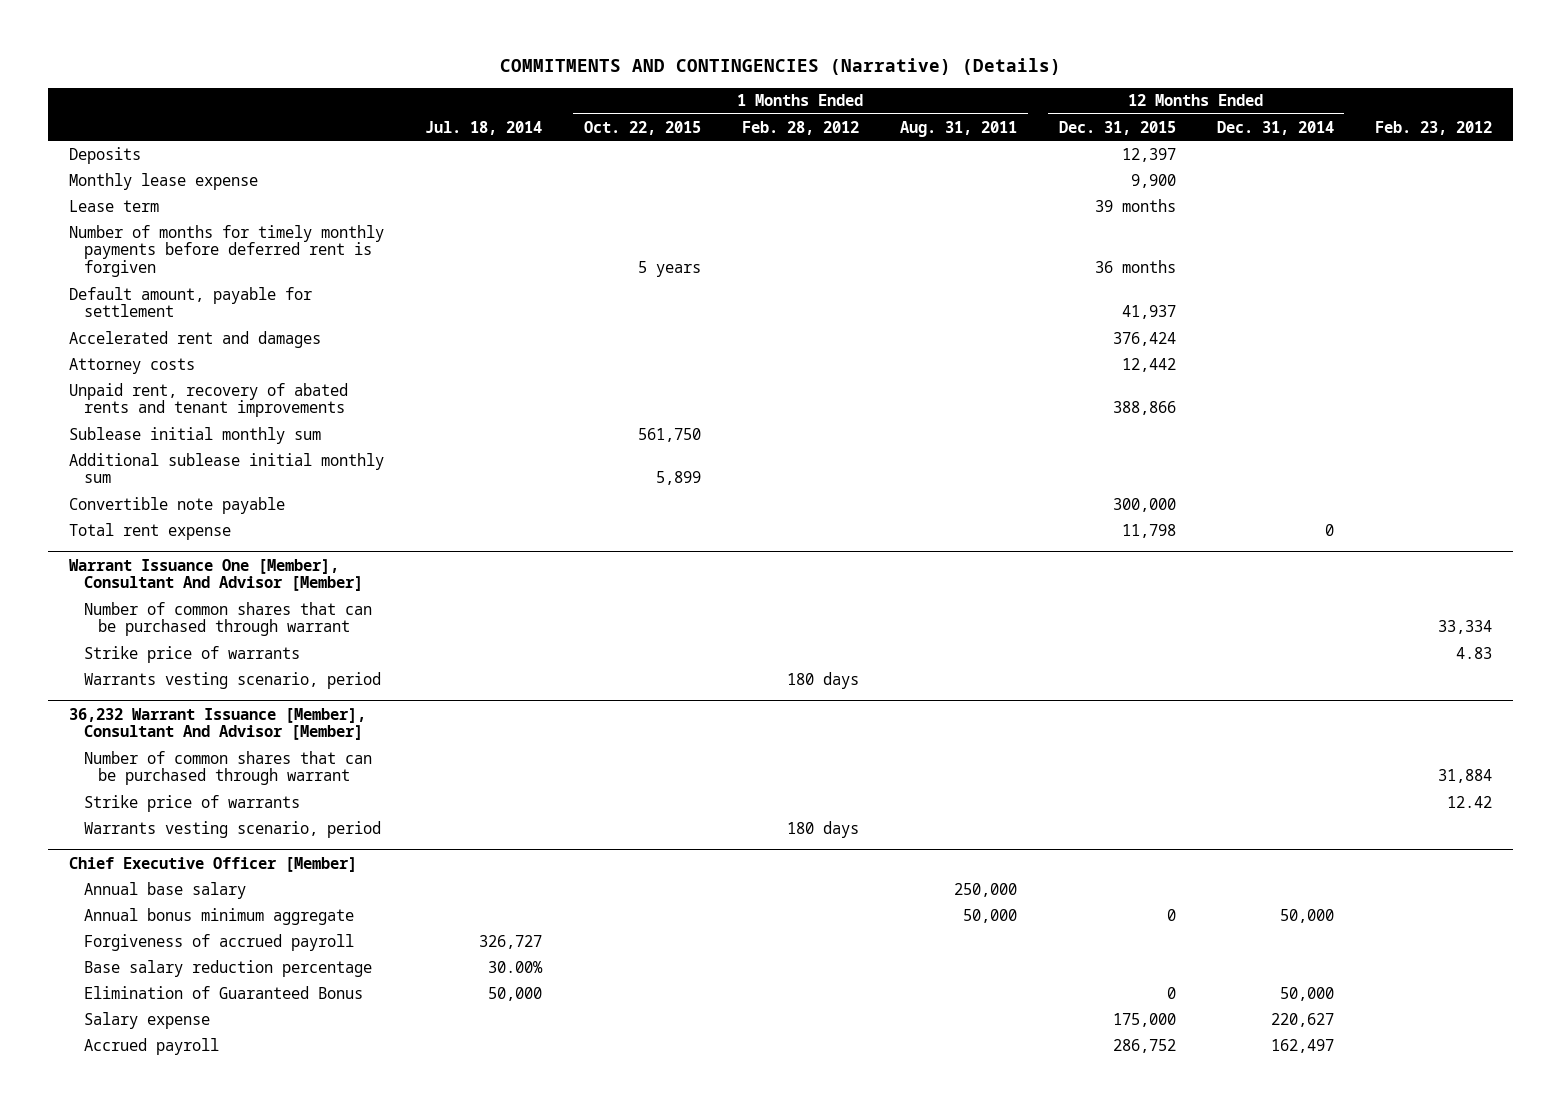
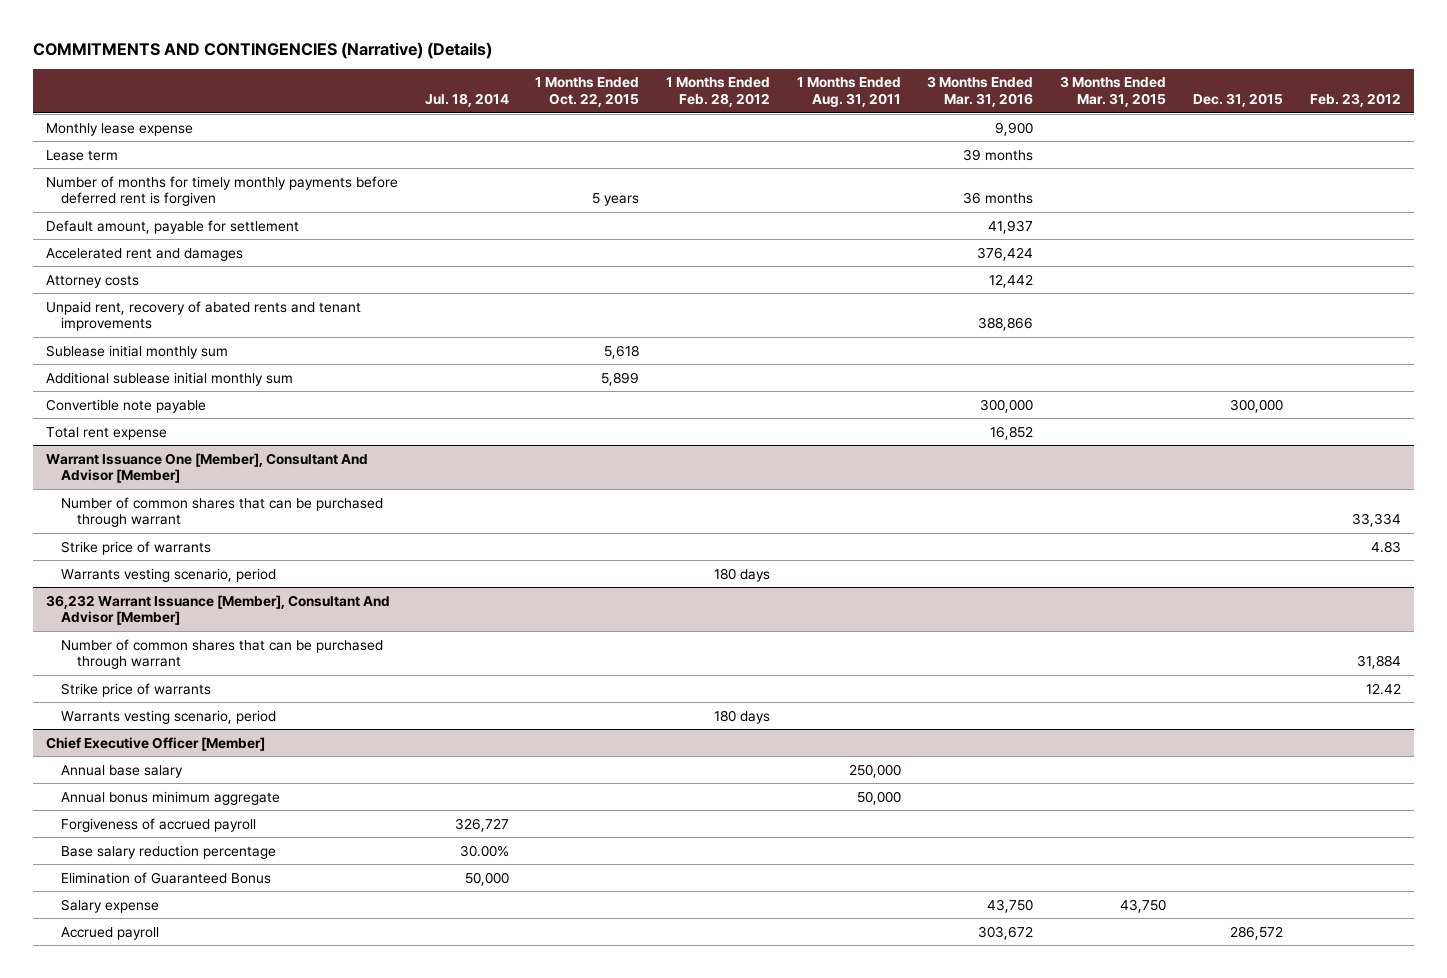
- | Jul. 18, 2014 | 1 Months Ended Oct. 22, 2015 | 1 Months Ended Feb. 28, 2012 | 1 Months Ended Aug. 31, 2011 | 12 Months Ended Dec. 31, 2015 | 12 Months Ended Dec. 31, 2014 | Feb. 23, 2012
+ | Jul. 18, 2014 | 1 Months Ended Oct. 22, 2015 | 1 Months Ended Feb. 28, 2012 | 1 Months Ended Aug. 31, 2011 | 3 Months Ended Mar. 31, 2016 | 3 Months Ended Mar. 31, 2015 | Dec. 31, 2015 | Feb. 23, 2012
- Deposits | | | | | 12,397 | |
- Sublease initial monthly sum | | 561,750 | | | | |
+ Sublease initial monthly sum | | 5,618 | | | | | |

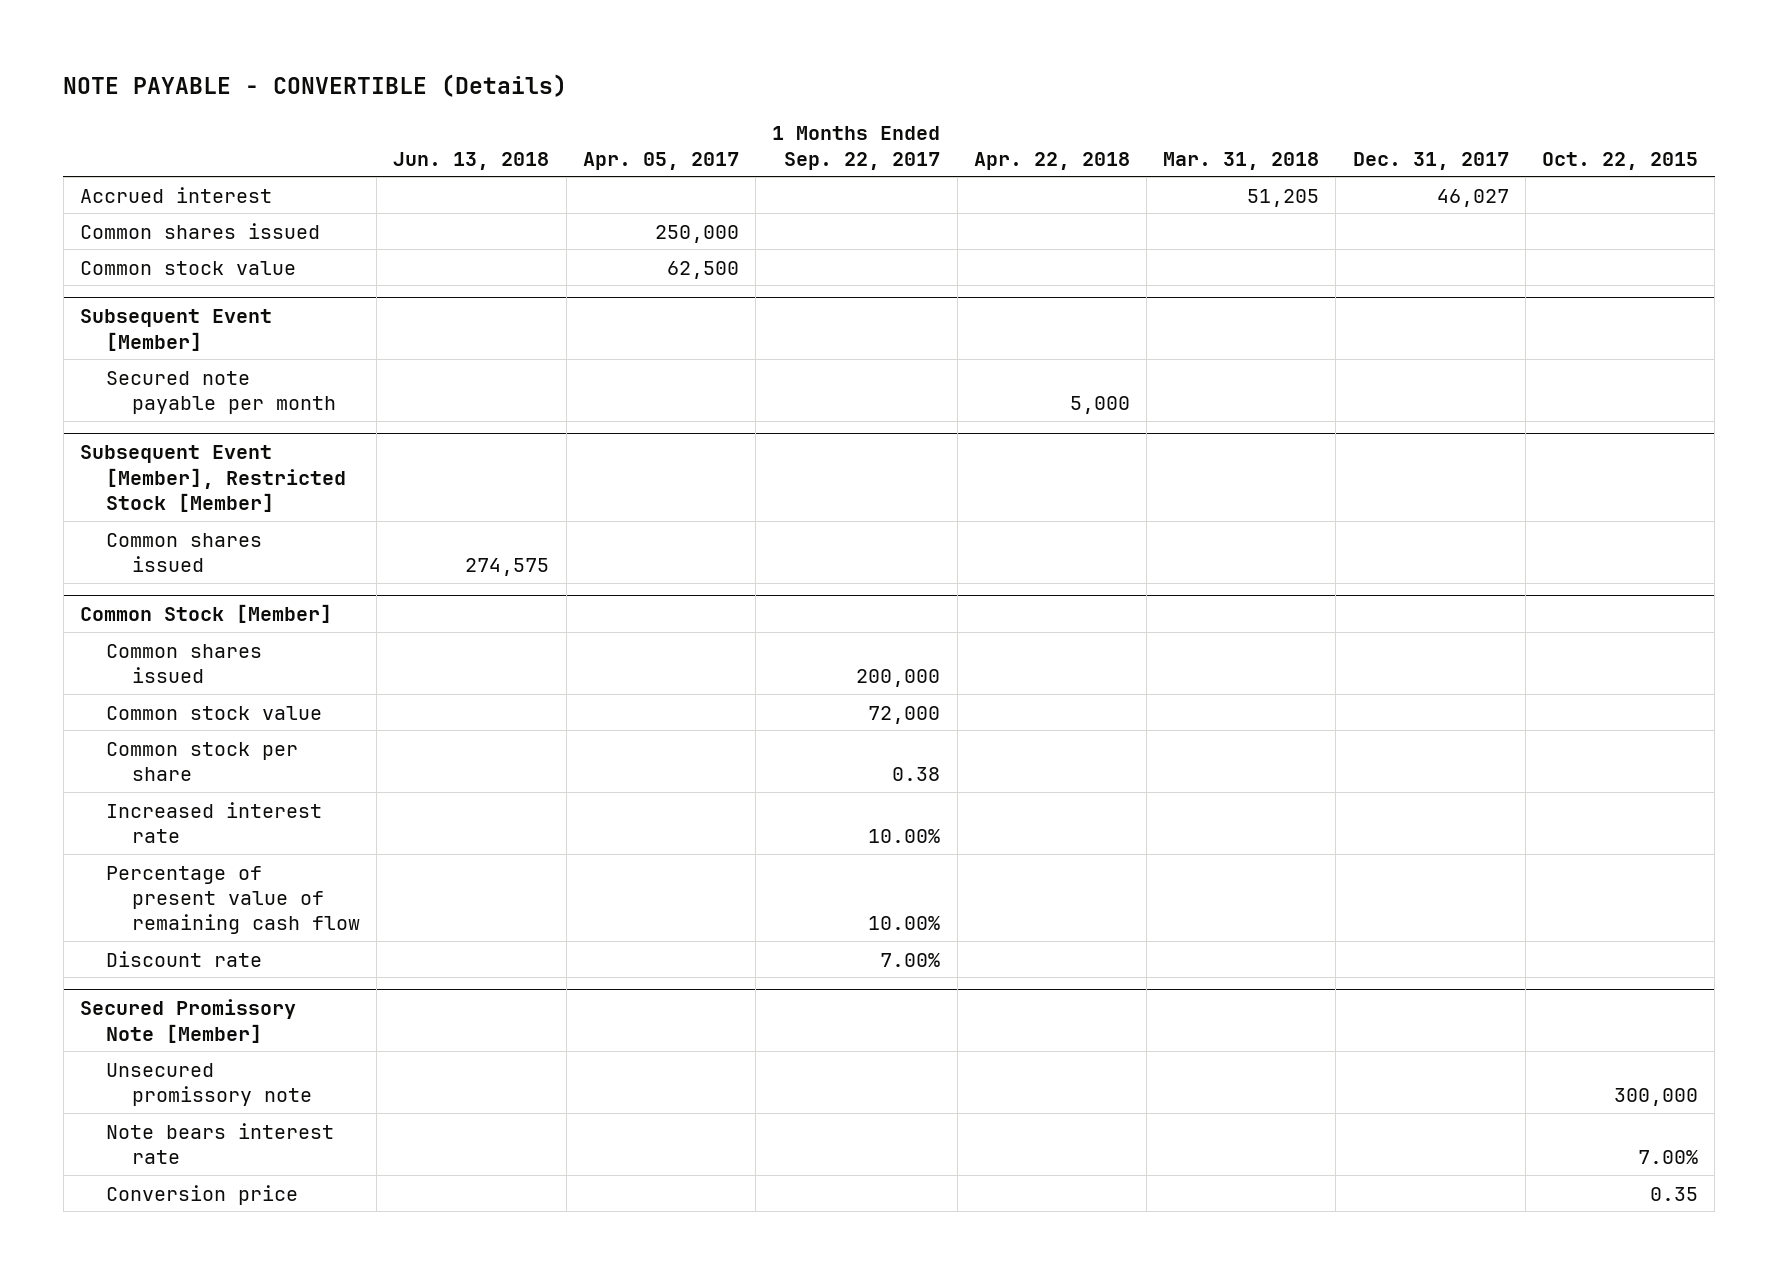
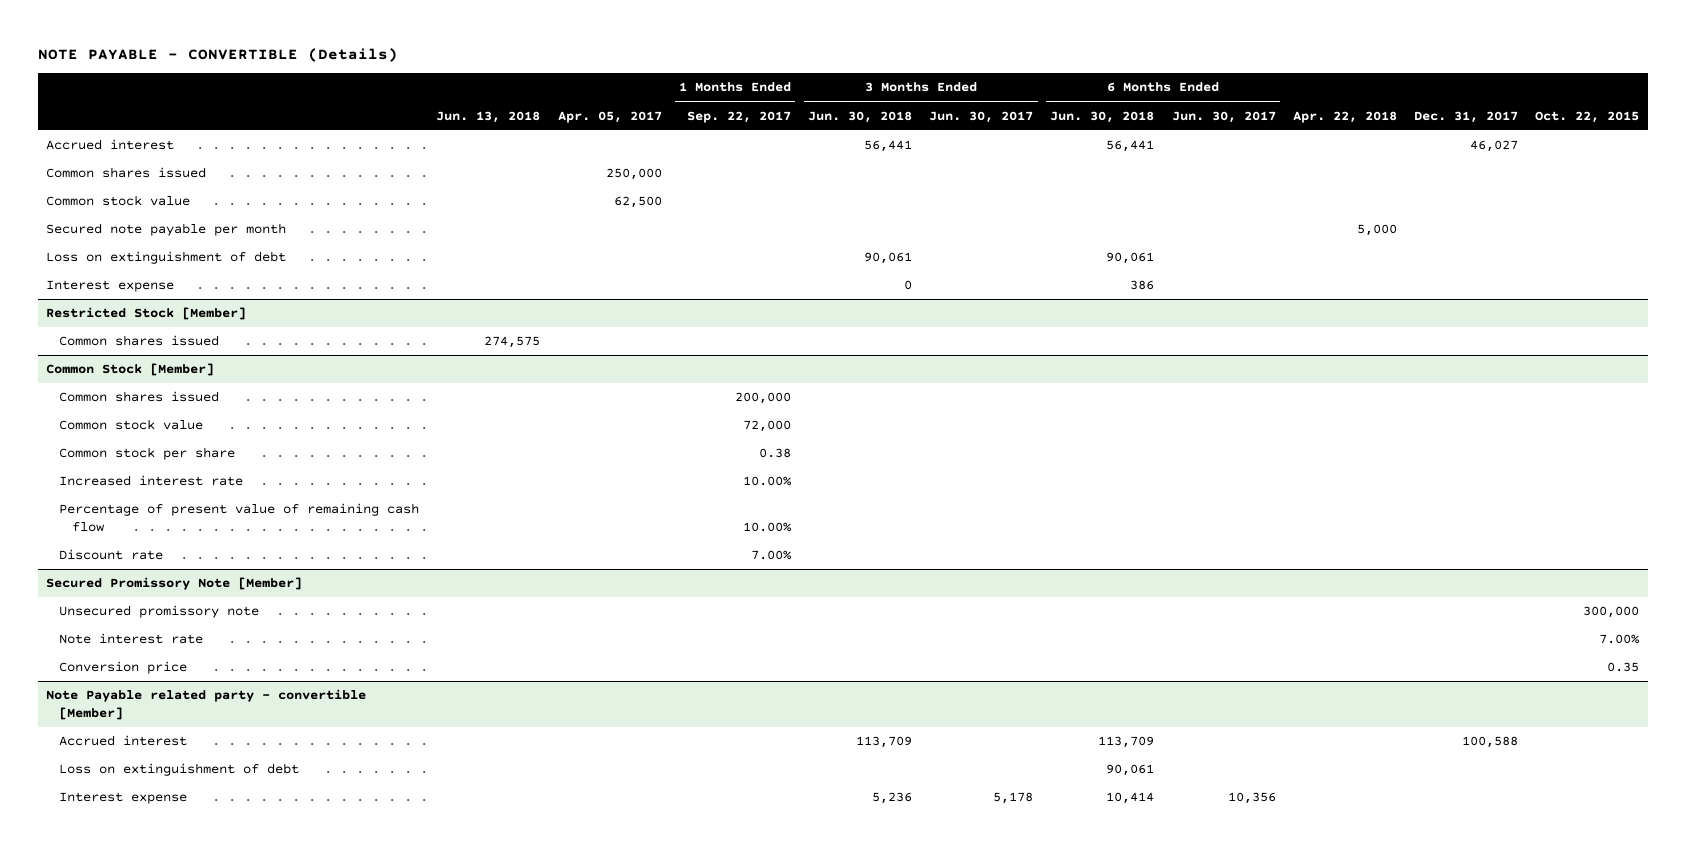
- | Jun. 13, 2018 | Apr. 05, 2017 | 1 Months Ended Sep. 22, 2017 | Apr. 22, 2018 | Mar. 31, 2018 | Dec. 31, 2017 | Oct. 22, 2015
+ | Jun. 13, 2018 | Apr. 05, 2017 | 1 Months Ended Sep. 22, 2017 | 3 Months Ended Jun. 30, 2018 | 3 Months Ended Jun. 30, 2017 | 6 Months Ended Jun. 30, 2018 | 6 Months Ended Jun. 30, 2017 | Apr. 22, 2018 | Dec. 31, 2017 | Oct. 22, 2015
- Subsequent Event [Member]
- Secured note payable per month | | | | 5,000 | | |
- Subsequent Event [Member], Restricted Stock [Member]
+ Secured note payable per month | | | | | | | | 5,000 | |
+ Loss on extinguishment of debt | | | | 90,061 | | 90,061 | | | |
+ Interest expense | | | | 0 | | 386 | | | |
+ Restricted Stock [Member]
@ Secured Promissory Note [Member]
- Note bears interest rate | | | | | | | 7.00%
+ Note interest rate | | | | | | | | | | 7.00%
+ Note Payable related party - convertible [Member]
+ Accrued interest | | | | 113,709 | | 113,709 | | | 100,588 |
+ Loss on extinguishment of debt | | | | | | 90,061 | | | |
+ Interest expense | | | | 5,236 | 5,178 | 10,414 | 10,356 | | |

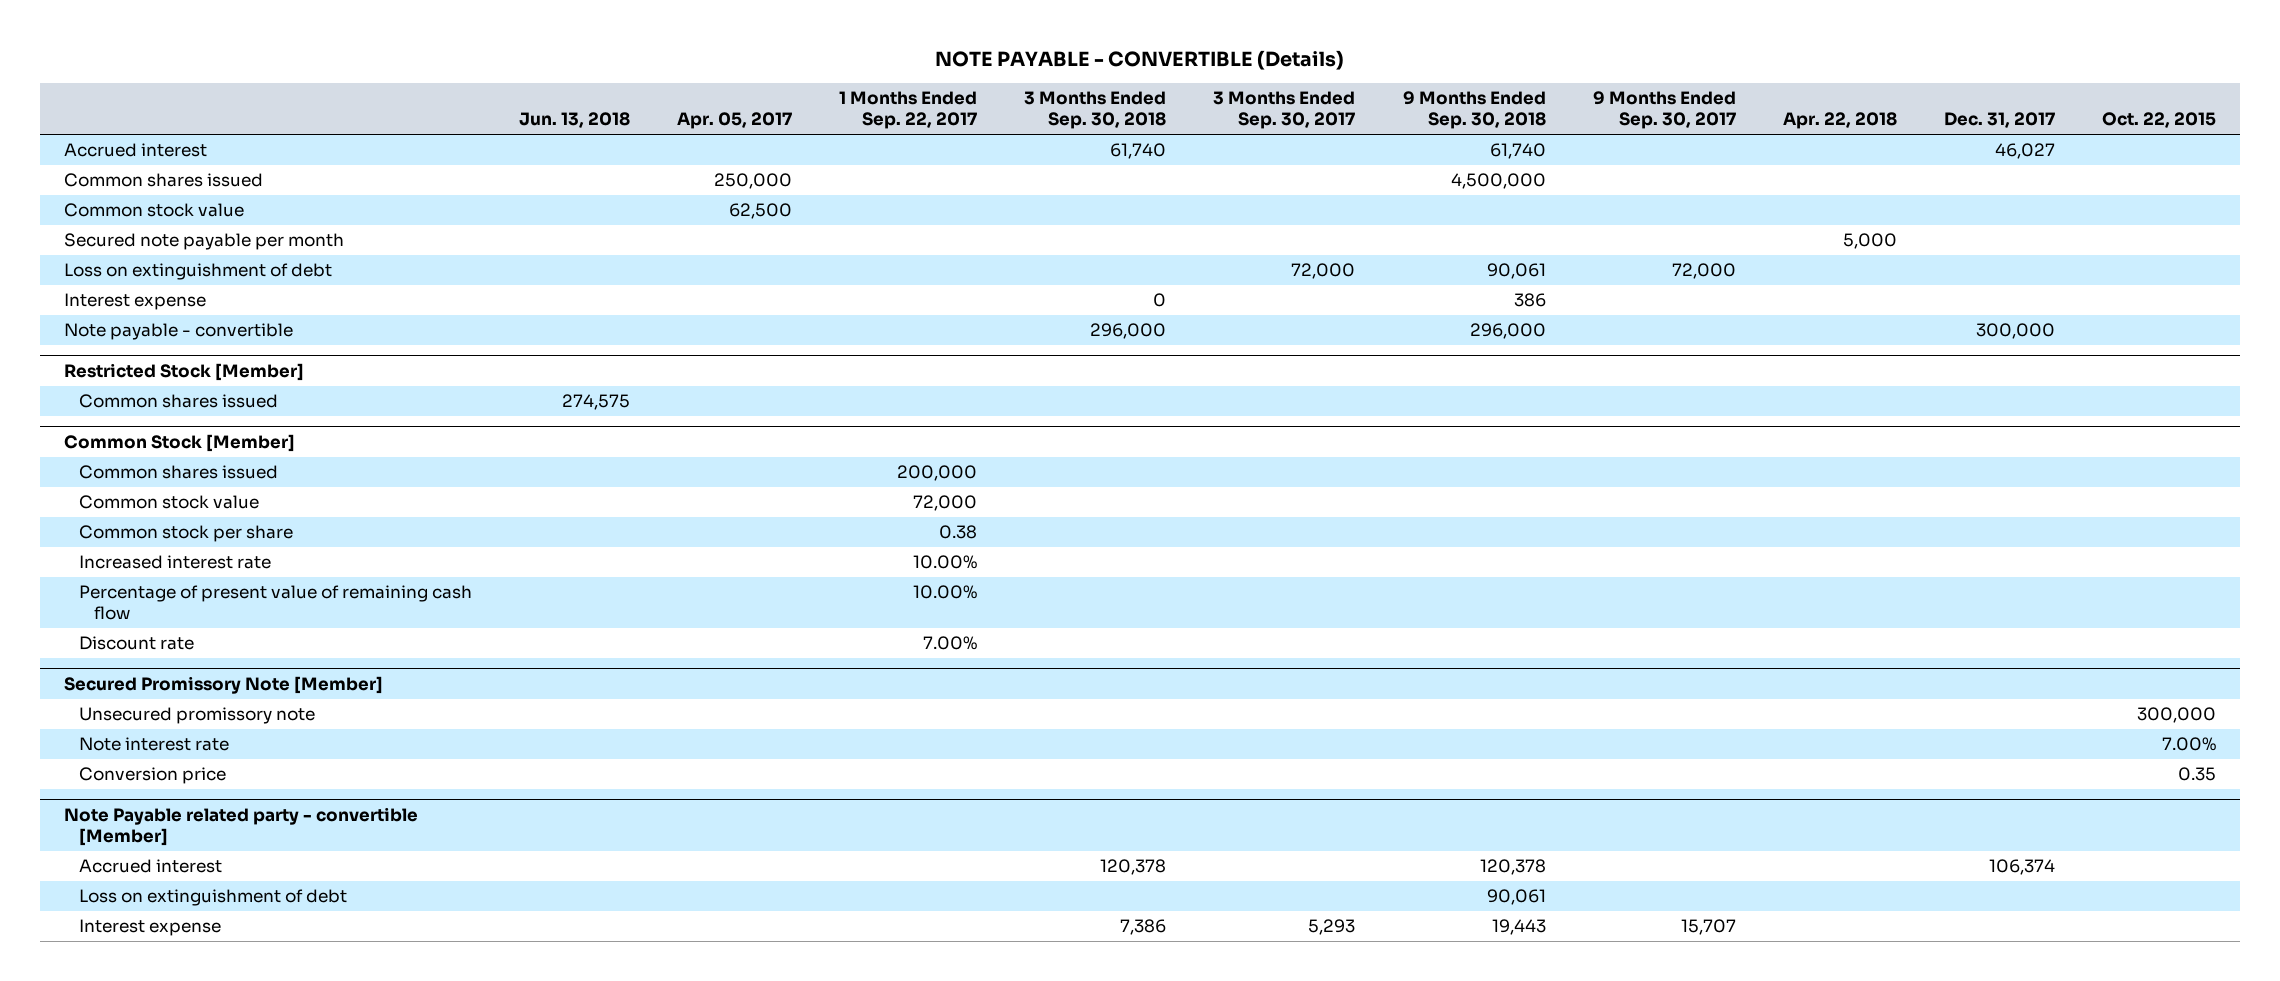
- | Jun. 13, 2018 | Apr. 05, 2017 | 1 Months Ended Sep. 22, 2017 | 3 Months Ended Jun. 30, 2018 | 3 Months Ended Jun. 30, 2017 | 6 Months Ended Jun. 30, 2018 | 6 Months Ended Jun. 30, 2017 | Apr. 22, 2018 | Dec. 31, 2017 | Oct. 22, 2015
+ | Jun. 13, 2018 | Apr. 05, 2017 | 1 Months Ended Sep. 22, 2017 | 3 Months Ended Sep. 30, 2018 | 3 Months Ended Sep. 30, 2017 | 9 Months Ended Sep. 30, 2018 | 9 Months Ended Sep. 30, 2017 | Apr. 22, 2018 | Dec. 31, 2017 | Oct. 22, 2015
+ Note payable - convertible | | | | 296,000 | | 296,000 | | | 300,000 |
@ Note Payable related party - convertible [Member]
- Accrued interest | | | | 113,709 | | 113,709 | | | 100,588 |
+ Accrued interest | | | | 120,378 | | 120,378 | | | 106,374 |

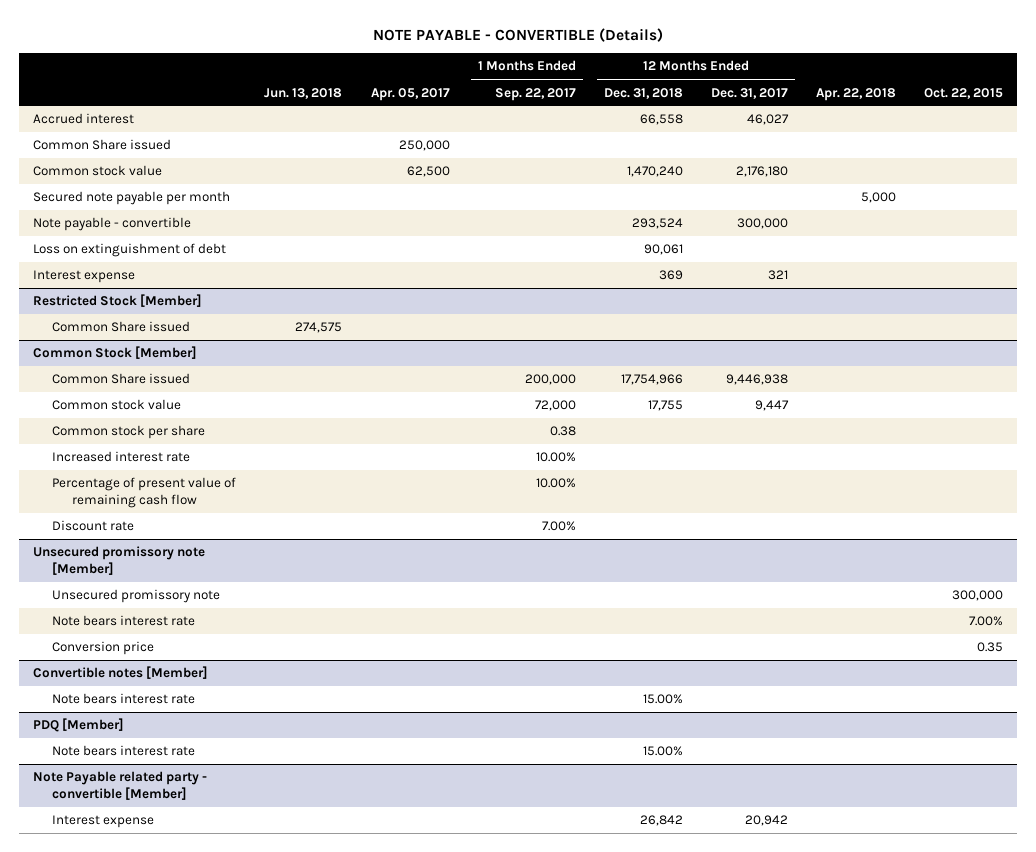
- | Jun. 13, 2018 | Apr. 05, 2017 | 1 Months Ended Sep. 22, 2017 | 3 Months Ended Sep. 30, 2018 | 3 Months Ended Sep. 30, 2017 | 9 Months Ended Sep. 30, 2018 | 9 Months Ended Sep. 30, 2017 | Apr. 22, 2018 | Dec. 31, 2017 | Oct. 22, 2015
+ | Jun. 13, 2018 | Apr. 05, 2017 | 1 Months Ended Sep. 22, 2017 | 12 Months Ended Dec. 31, 2018 | 12 Months Ended Dec. 31, 2017 | Apr. 22, 2018 | Oct. 22, 2015
- Common shares issued | | 250,000 | | | | 4,500,000 | | | |
+ Common Share issued | | 250,000 | | | | |
moved up: Note payable - convertible | | | | 293,524 | 300,000 | |
@ Restricted Stock [Member]
- Common shares issued | 274,575 | | | | | | | | |
+ Common Share issued | 274,575 | | | | | |
@ Common Stock [Member]
- Common shares issued | | | 200,000 | | | | | | |
+ Common Share issued | | | 200,000 | 17,754,966 | 9,446,938 | |
- Secured Promissory Note [Member]
+ Unsecured promissory note [Member]
- Note interest rate | | | | | | | | | | 7.00%
+ Note bears interest rate | | | | | | | 7.00%
+ Convertible notes [Member]
+ Note bears interest rate | | | | 15.00% | | |
+ PDQ [Member]
+ Note bears interest rate | | | | 15.00% | | |
@ Note Payable related party - convertible [Member]
- Accrued interest | | | | 120,378 | | 120,378 | | | 106,374 |
- Loss on extinguishment of debt | | | | | | 90,061 | | | |

